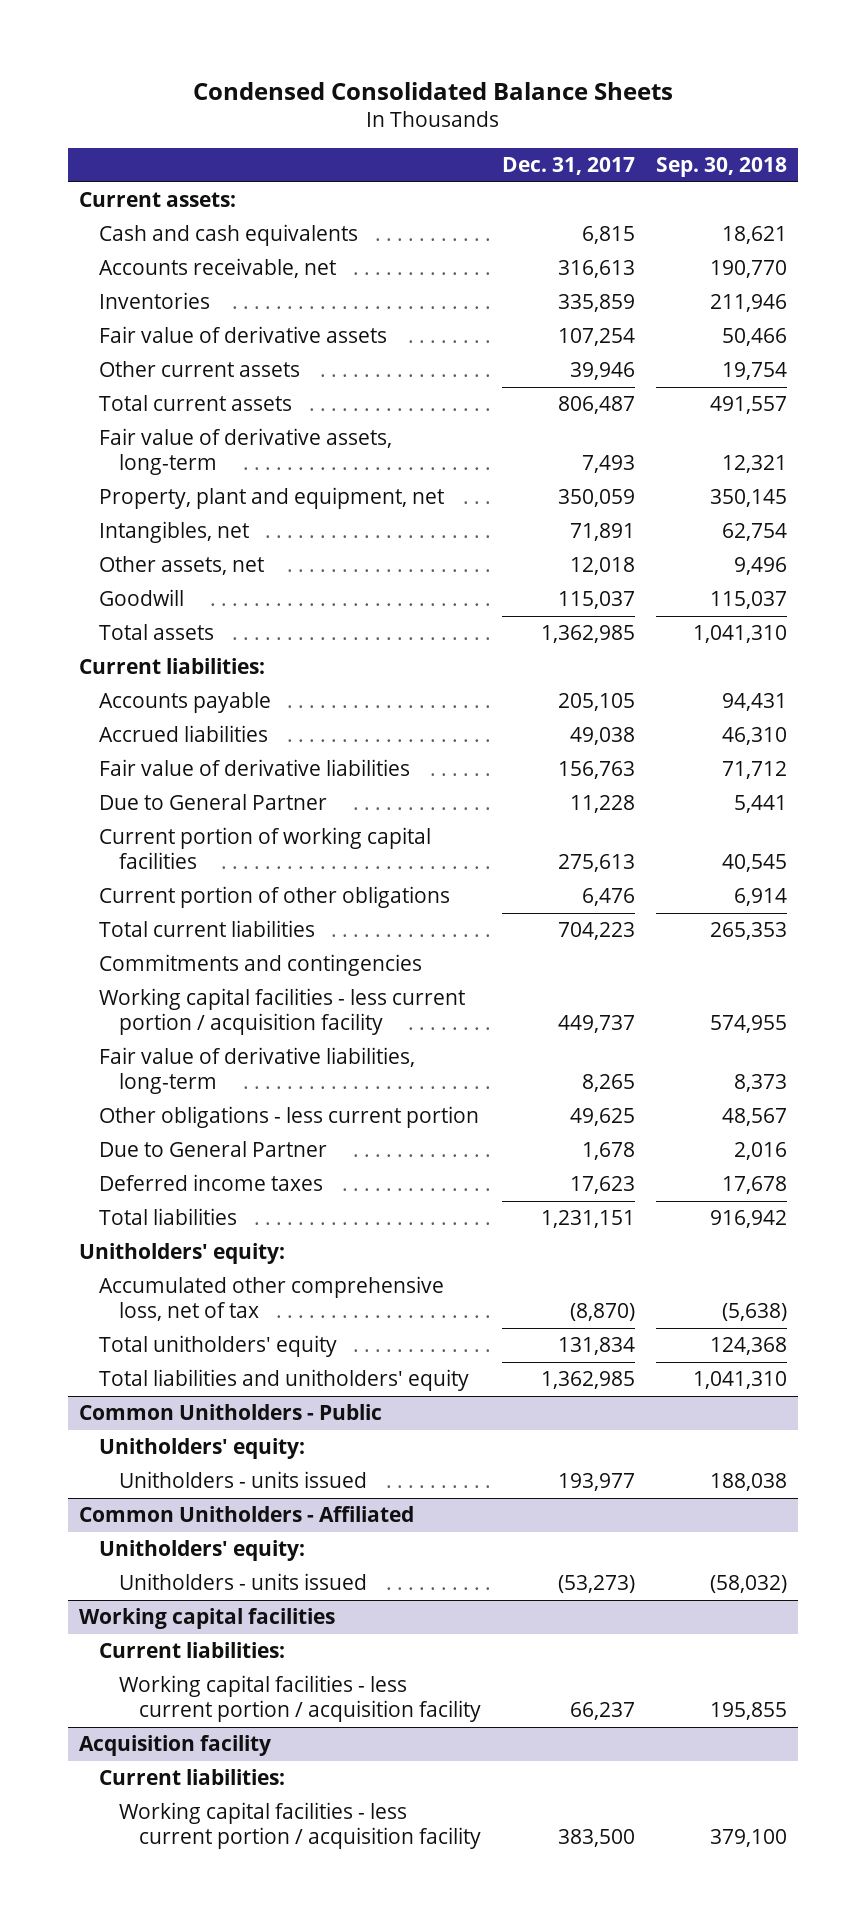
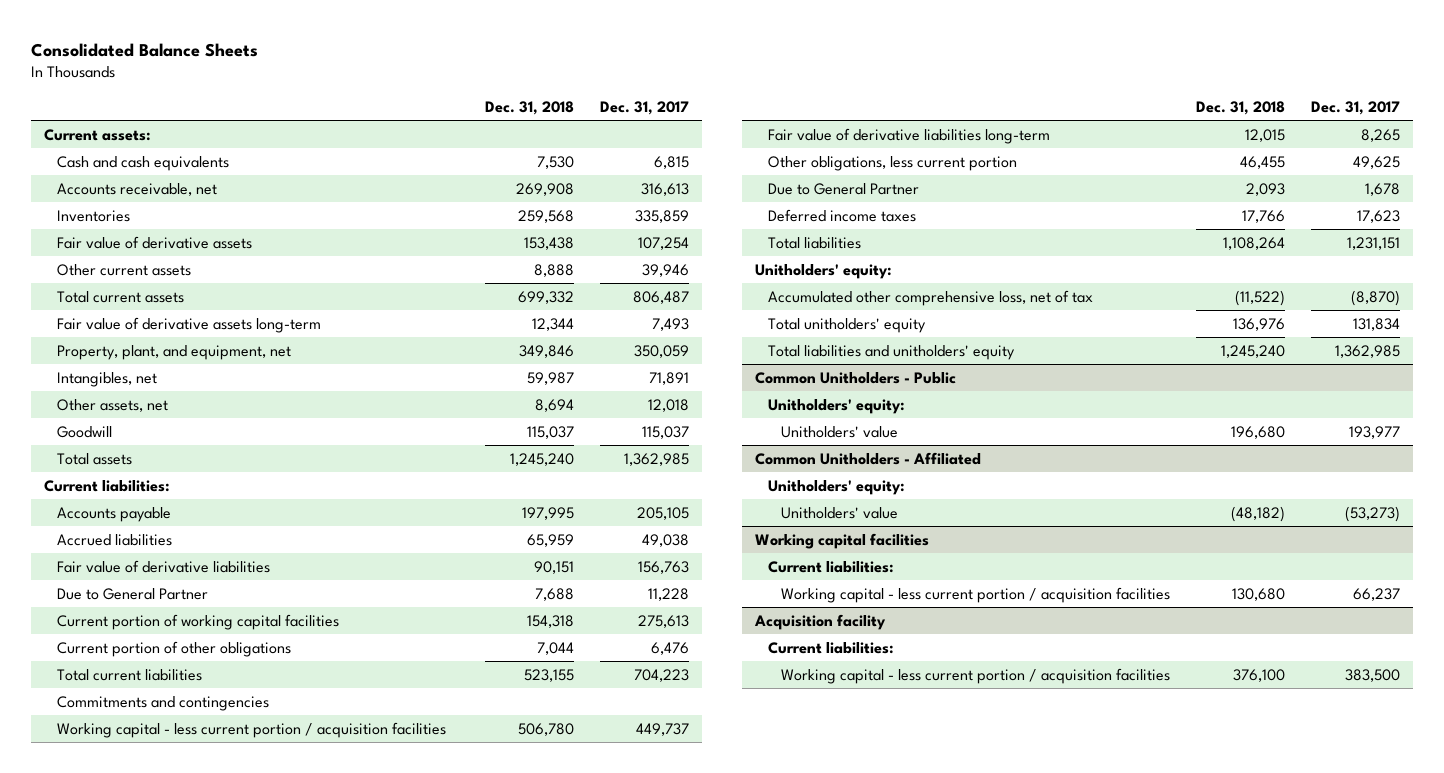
- Condensed Consolidated Balance Sheets
+ Consolidated Balance Sheets
- | Dec. 31, 2017 | Sep. 30, 2018
+ | Dec. 31, 2018 | Dec. 31, 2017
- Fair value of derivative assets, long-term | 7,493 | 12,321
- Property, plant and equipment, net | 350,059 | 350,145
+ Fair value of derivative assets long-term | 12,344 | 7,493
+ Property, plant, and equipment, net | 349,846 | 350,059
- Working capital facilities - less current portion / acquisition facility | 449,737 | 574,955
- Fair value of derivative liabilities, long-term | 8,265 | 8,373
- Other obligations - less current portion | 49,625 | 48,567
+ Working capital - less current portion / acquisition facilities | 506,780 | 449,737
+ Fair value of derivative liabilities long-term | 12,015 | 8,265
+ Other obligations, less current portion | 46,455 | 49,625
@ Common Unitholders - Public
- Unitholders - units issued | 193,977 | 188,038
+ Unitholders' value | 196,680 | 193,977
@ Common Unitholders - Affiliated
- Unitholders - units issued | (53,273) | (58,032)
+ Unitholders' value | (48,182) | (53,273)
@ Working capital facilities
- Working capital facilities - less current portion / acquisition facility | 66,237 | 195,855
+ Working capital - less current portion / acquisition facilities | 130,680 | 66,237
@ Acquisition facility
- Working capital facilities - less current portion / acquisition facility | 383,500 | 379,100
+ Working capital - less current portion / acquisition facilities | 376,100 | 383,500

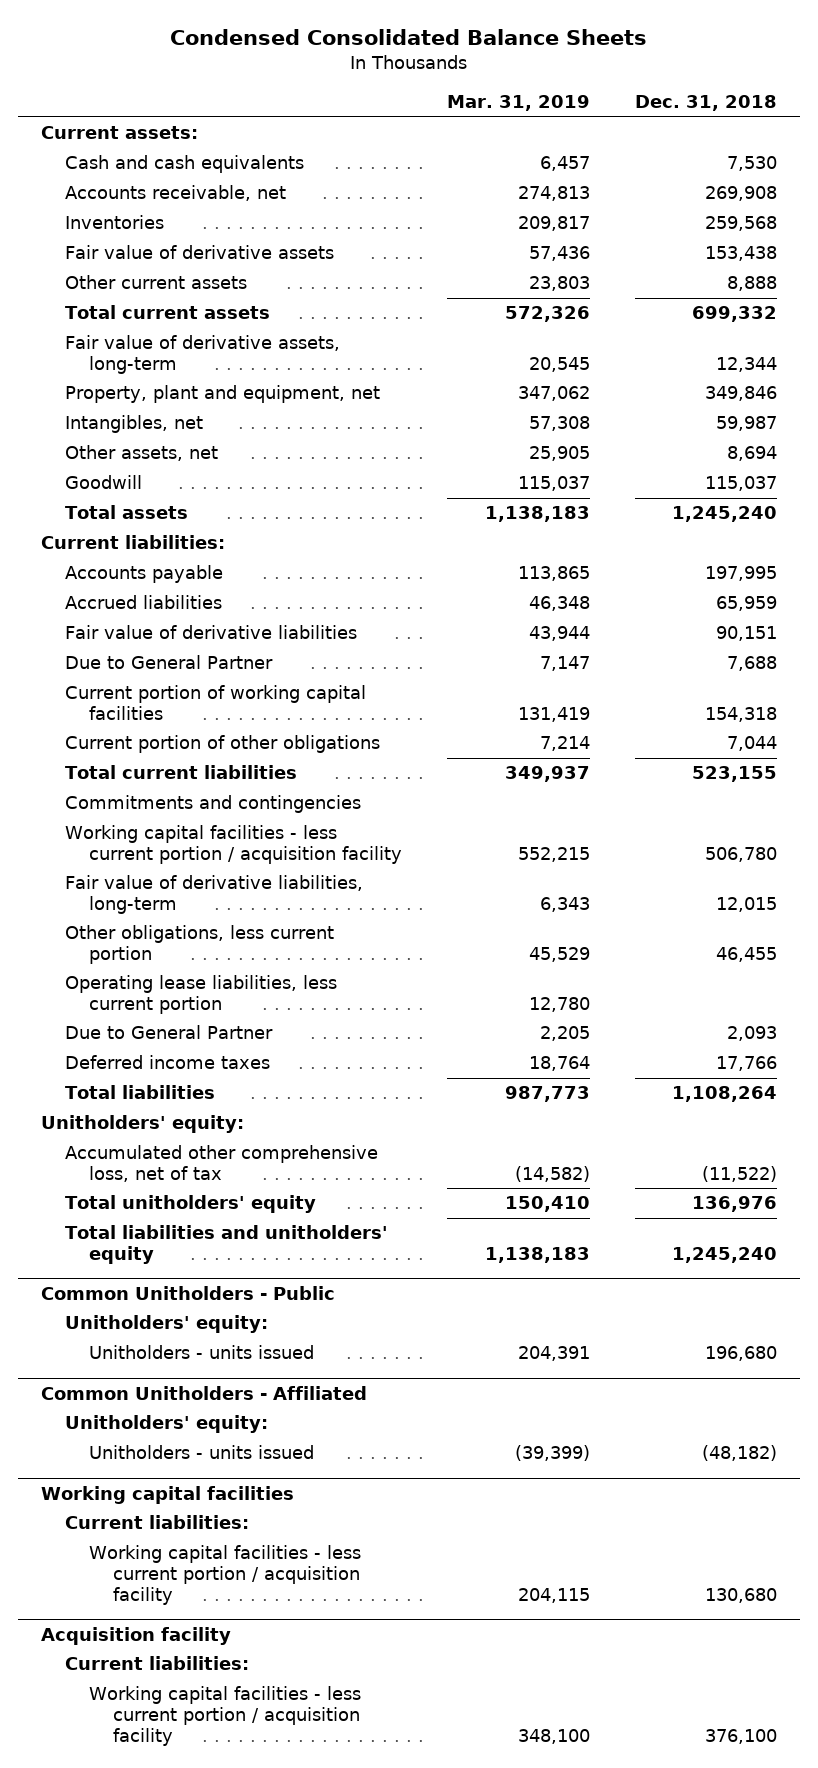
- Consolidated Balance Sheets
+ Condensed Consolidated Balance Sheets
- | Dec. 31, 2018 | Dec. 31, 2017
+ | Mar. 31, 2019 | Dec. 31, 2018
- Fair value of derivative assets long-term | 12,344 | 7,493
- Property, plant, and equipment, net | 349,846 | 350,059
+ Fair value of derivative assets, long-term | 20,545 | 12,344
+ Property, plant and equipment, net | 347,062 | 349,846
- Working capital - less current portion / acquisition facilities | 506,780 | 449,737
- Fair value of derivative liabilities long-term | 12,015 | 8,265
+ Working capital facilities - less current portion / acquisition facility | 552,215 | 506,780
+ Fair value of derivative liabilities, long-term | 6,343 | 12,015
+ Operating lease liabilities, less current portion | 12,780 |
@ Common Unitholders - Public
- Unitholders' value | 196,680 | 193,977
+ Unitholders - units issued | 204,391 | 196,680
@ Common Unitholders - Affiliated
- Unitholders' value | (48,182) | (53,273)
+ Unitholders - units issued | (39,399) | (48,182)
@ Working capital facilities
- Working capital - less current portion / acquisition facilities | 130,680 | 66,237
+ Working capital facilities - less current portion / acquisition facility | 204,115 | 130,680
@ Acquisition facility
- Working capital - less current portion / acquisition facilities | 376,100 | 383,500
+ Working capital facilities - less current portion / acquisition facility | 348,100 | 376,100

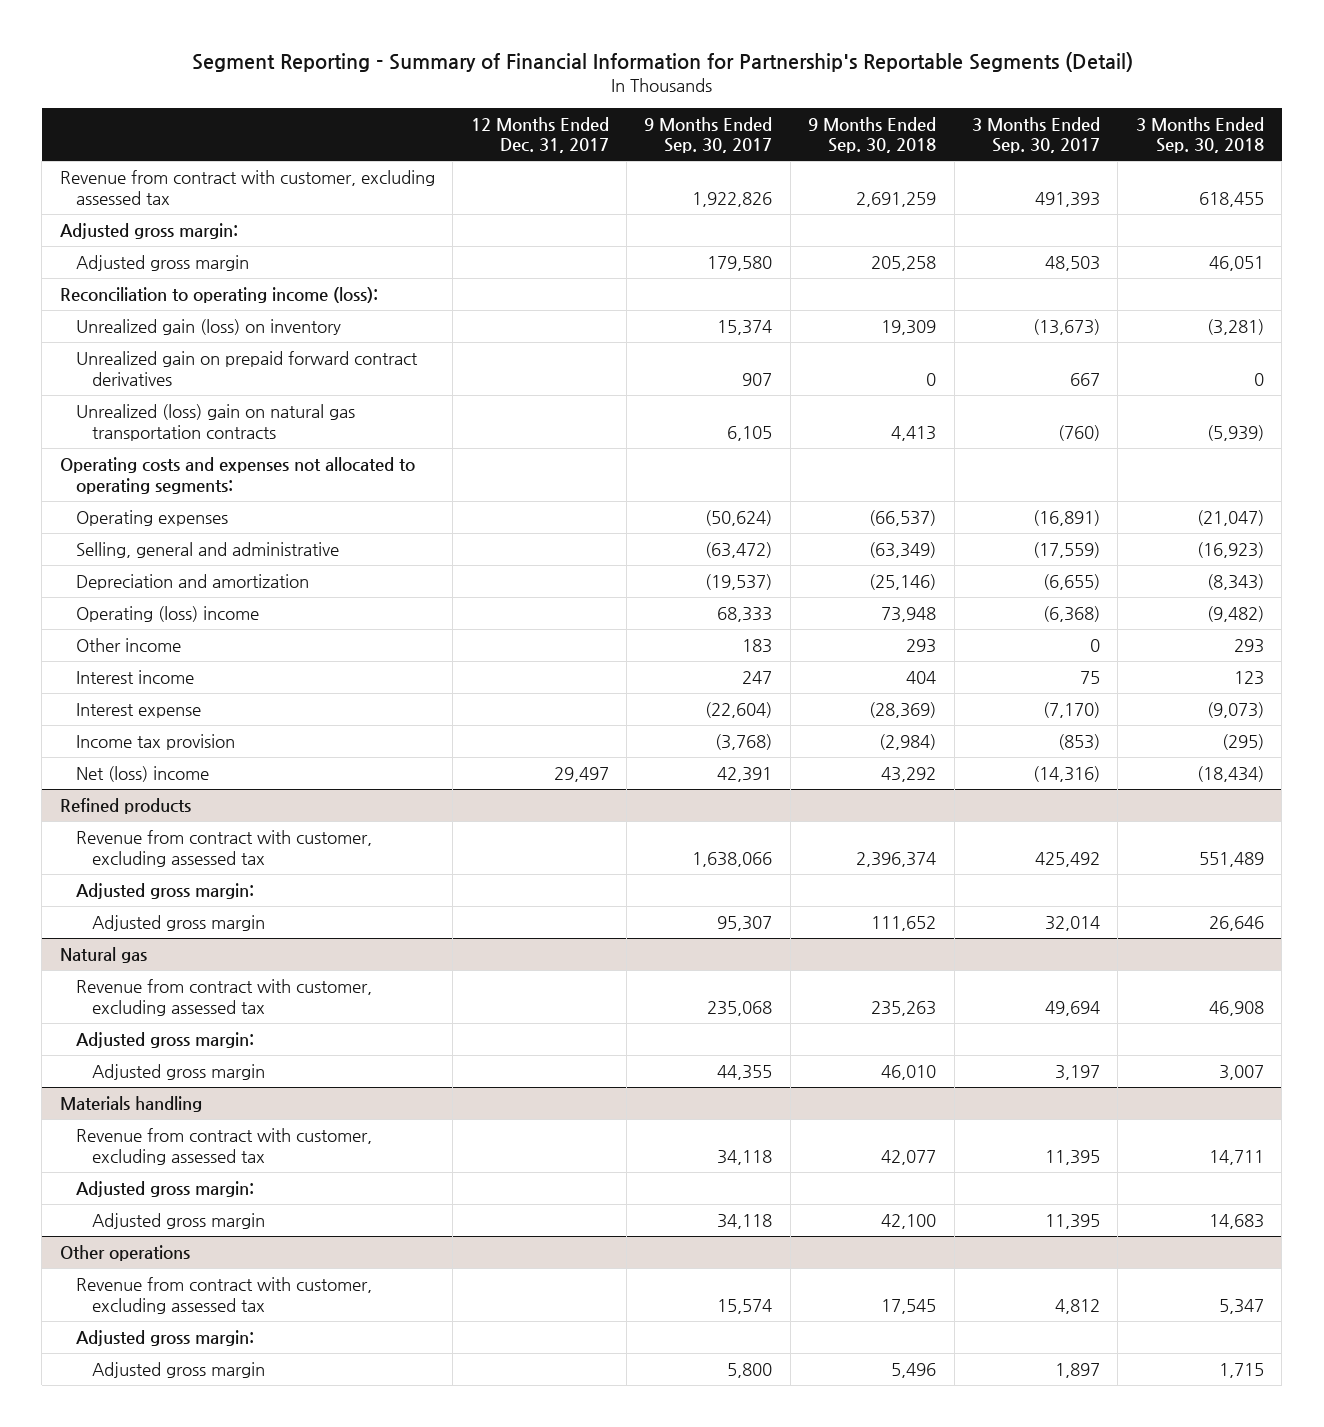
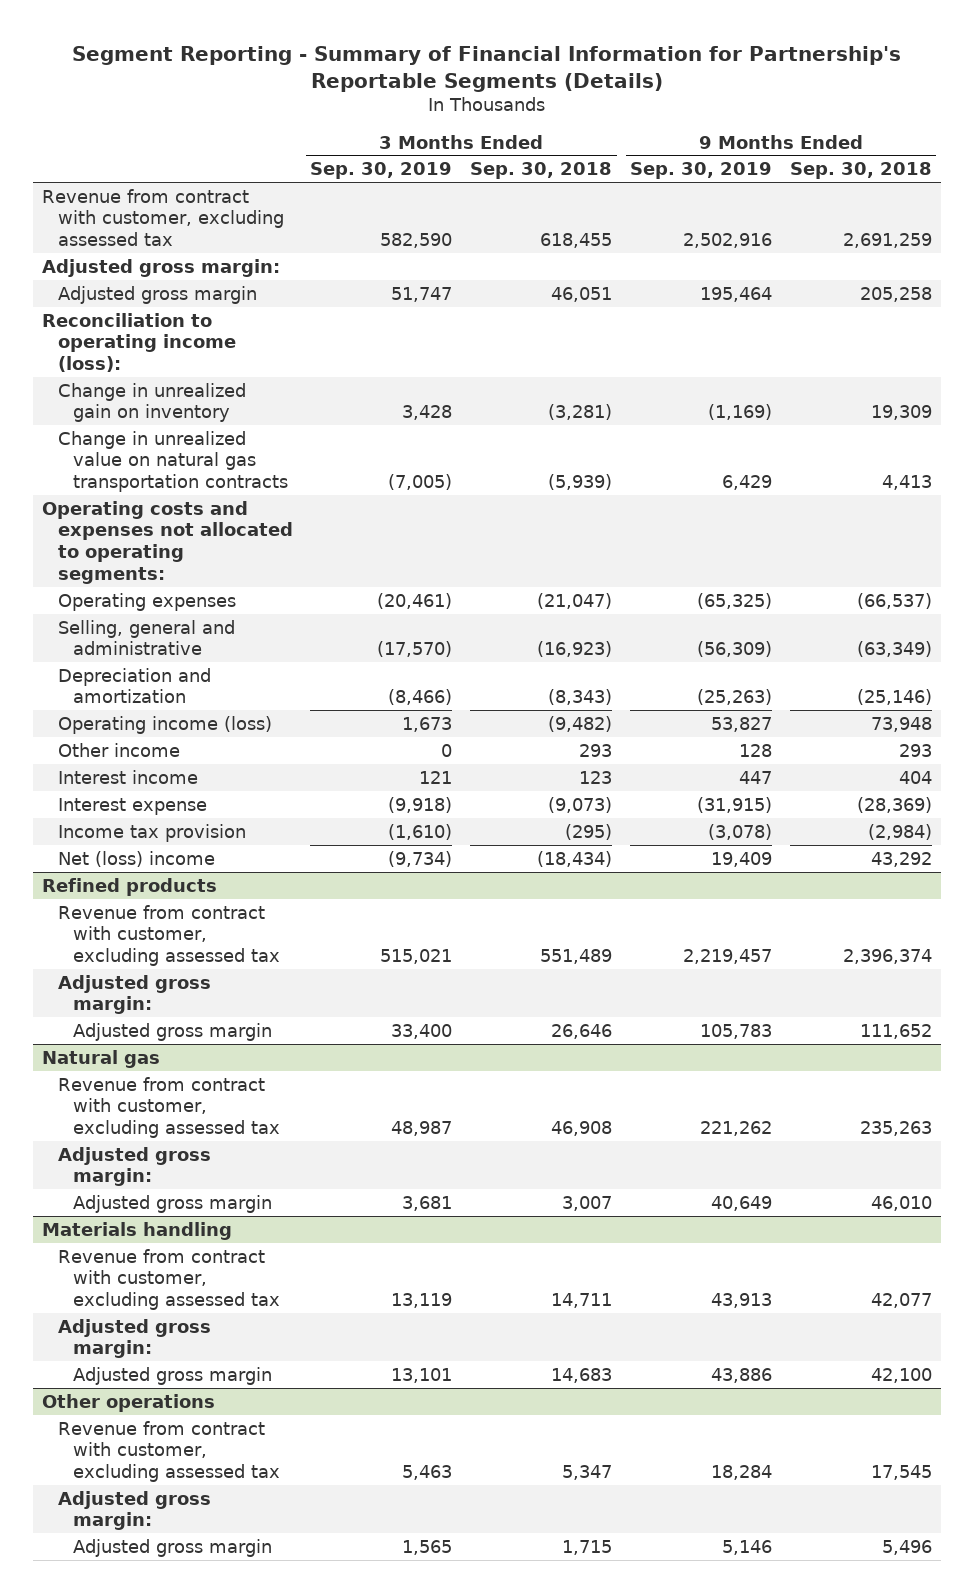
- Segment Reporting - Summary of Financial Information for Partnership's Reportable Segments (Detail)
+ Segment Reporting - Summary of Financial Information for Partnership's Reportable Segments (Details)
- | 12 Months Ended Dec. 31, 2017 | 9 Months Ended Sep. 30, 2017 | 9 Months Ended Sep. 30, 2018 | 3 Months Ended Sep. 30, 2017 | 3 Months Ended Sep. 30, 2018
+ | 3 Months Ended Sep. 30, 2019 | 3 Months Ended Sep. 30, 2018 | 9 Months Ended Sep. 30, 2019 | 9 Months Ended Sep. 30, 2018
- Unrealized gain (loss) on inventory | | 15,374 | 19,309 | (13,673) | (3,281)
- Unrealized gain on prepaid forward contract derivatives | | 907 | 0 | 667 | 0
- Unrealized (loss) gain on natural gas transportation contracts | | 6,105 | 4,413 | (760) | (5,939)
+ Change in unrealized gain on inventory | 3,428 | (3,281) | (1,169) | 19,309
+ Change in unrealized value on natural gas transportation contracts | (7,005) | (5,939) | 6,429 | 4,413
- Operating (loss) income | | 68,333 | 73,948 | (6,368) | (9,482)
+ Operating income (loss) | 1,673 | (9,482) | 53,827 | 73,948

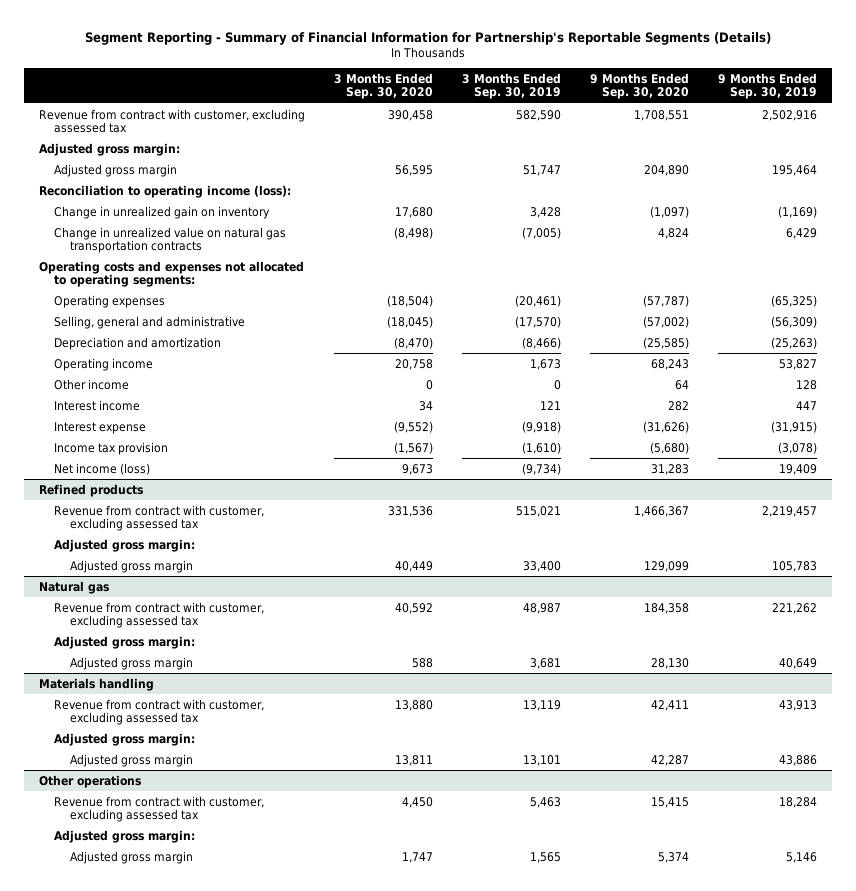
- | 3 Months Ended Sep. 30, 2019 | 3 Months Ended Sep. 30, 2018 | 9 Months Ended Sep. 30, 2019 | 9 Months Ended Sep. 30, 2018
+ | 3 Months Ended Sep. 30, 2020 | 3 Months Ended Sep. 30, 2019 | 9 Months Ended Sep. 30, 2020 | 9 Months Ended Sep. 30, 2019
- Operating income (loss) | 1,673 | (9,482) | 53,827 | 73,948
+ Operating income | 20,758 | 1,673 | 68,243 | 53,827
- Net (loss) income | (9,734) | (18,434) | 19,409 | 43,292
+ Net income (loss) | 9,673 | (9,734) | 31,283 | 19,409

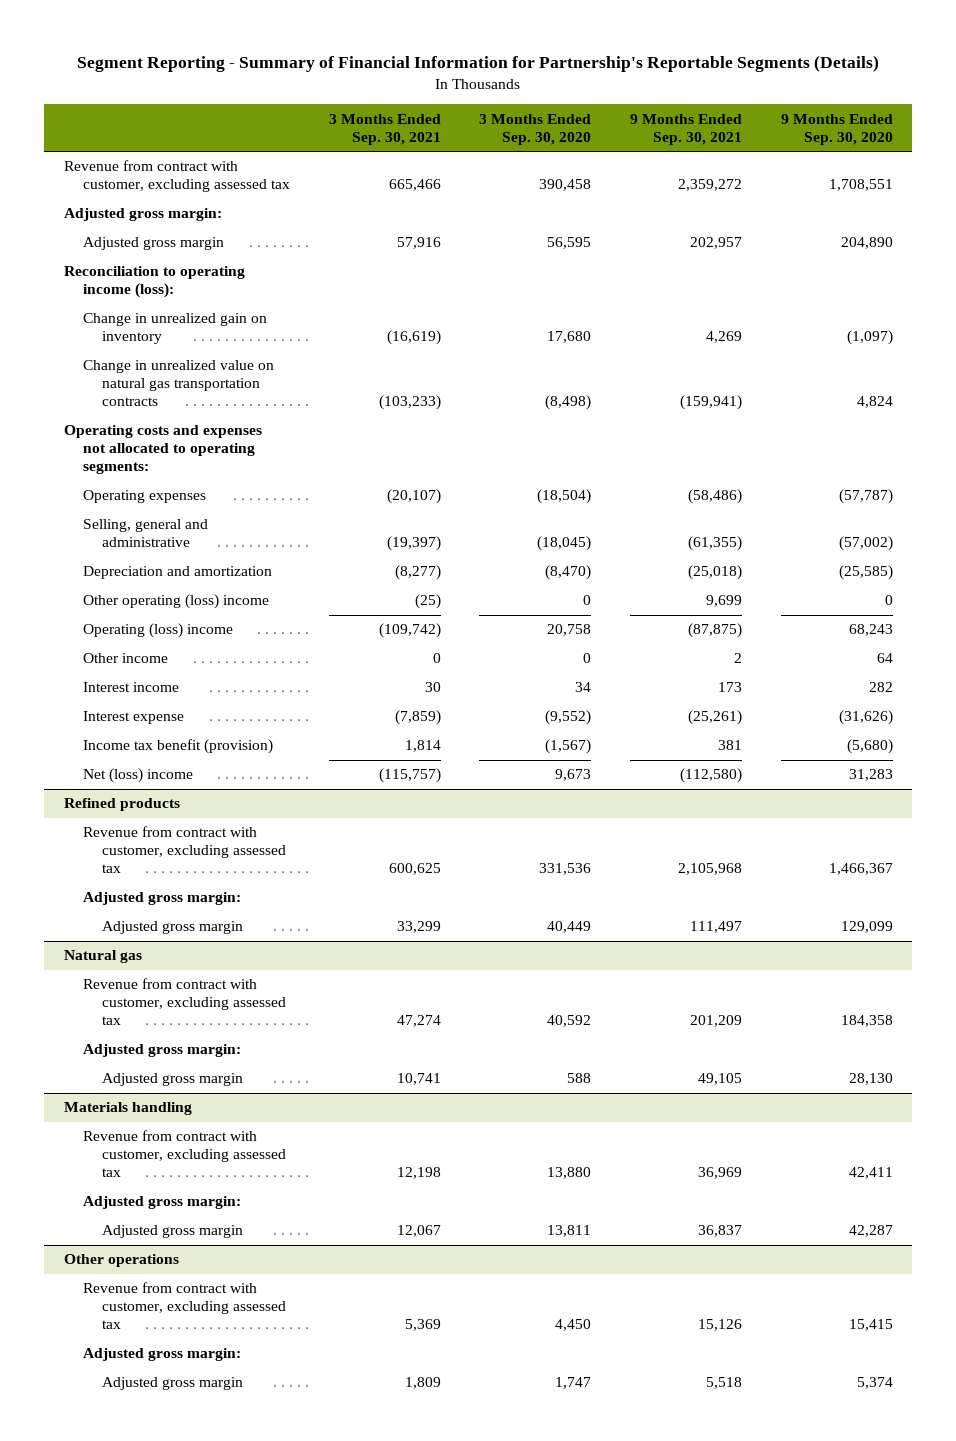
- | 3 Months Ended Sep. 30, 2020 | 3 Months Ended Sep. 30, 2019 | 9 Months Ended Sep. 30, 2020 | 9 Months Ended Sep. 30, 2019
+ | 3 Months Ended Sep. 30, 2021 | 3 Months Ended Sep. 30, 2020 | 9 Months Ended Sep. 30, 2021 | 9 Months Ended Sep. 30, 2020
- Operating income | 20,758 | 1,673 | 68,243 | 53,827
+ Other operating (loss) income | (25) | 0 | 9,699 | 0
+ Operating (loss) income | (109,742) | 20,758 | (87,875) | 68,243
- Income tax provision | (1,567) | (1,610) | (5,680) | (3,078)
- Net income (loss) | 9,673 | (9,734) | 31,283 | 19,409
+ Income tax benefit (provision) | 1,814 | (1,567) | 381 | (5,680)
+ Net (loss) income | (115,757) | 9,673 | (112,580) | 31,283

